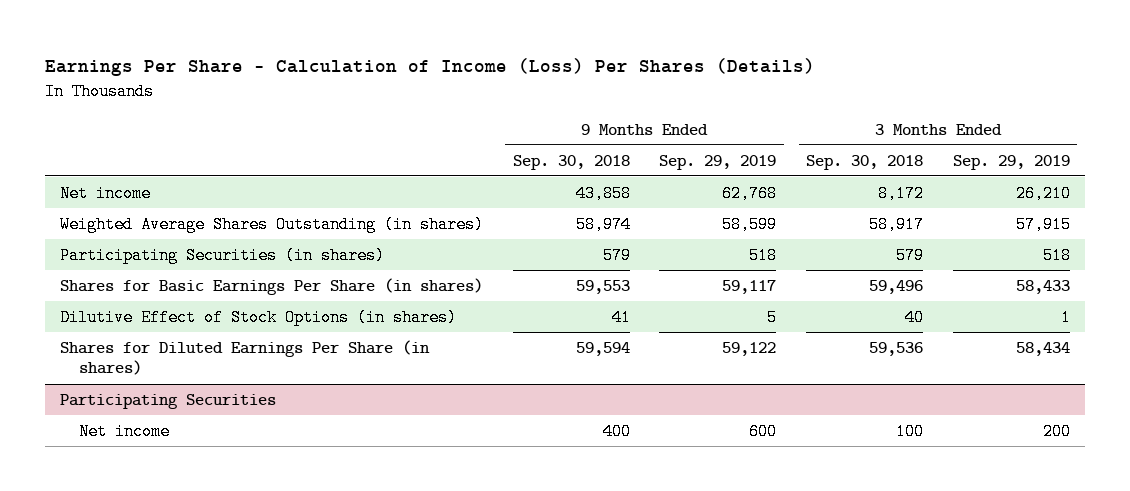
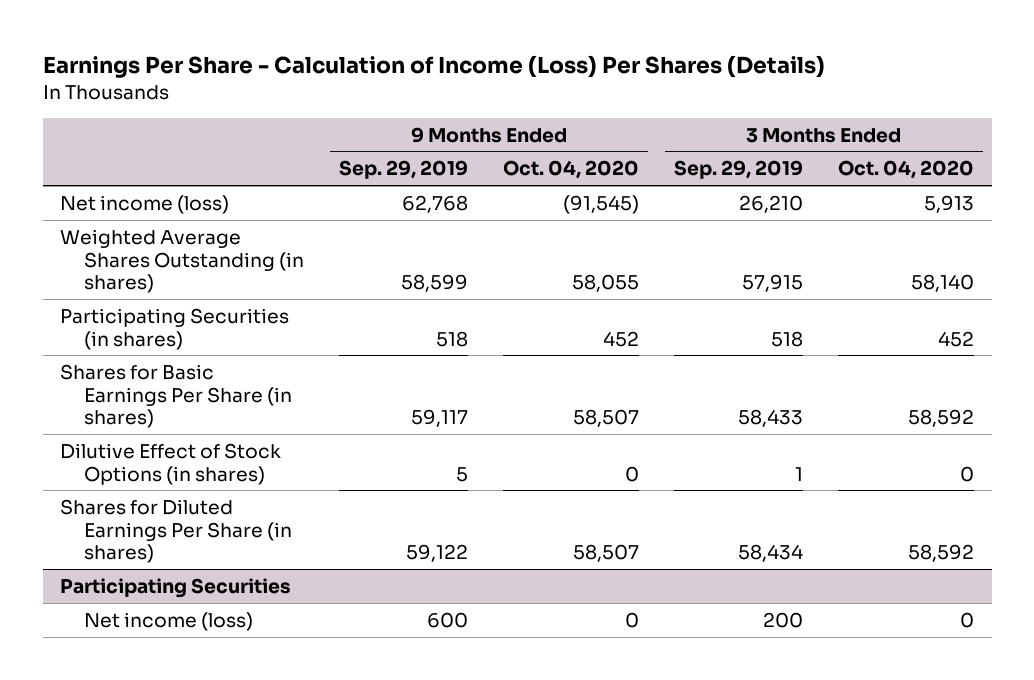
- | 9 Months Ended Sep. 30, 2018 | 9 Months Ended Sep. 29, 2019 | 3 Months Ended Sep. 30, 2018 | 3 Months Ended Sep. 29, 2019
+ | 9 Months Ended Sep. 29, 2019 | 9 Months Ended Oct. 04, 2020 | 3 Months Ended Sep. 29, 2019 | 3 Months Ended Oct. 04, 2020
- Net income | 43,858 | 62,768 | 8,172 | 26,210
+ Net income (loss) | 62,768 | (91,545) | 26,210 | 5,913
@ Participating Securities
- Net income | 400 | 600 | 100 | 200
+ Net income (loss) | 600 | 0 | 200 | 0

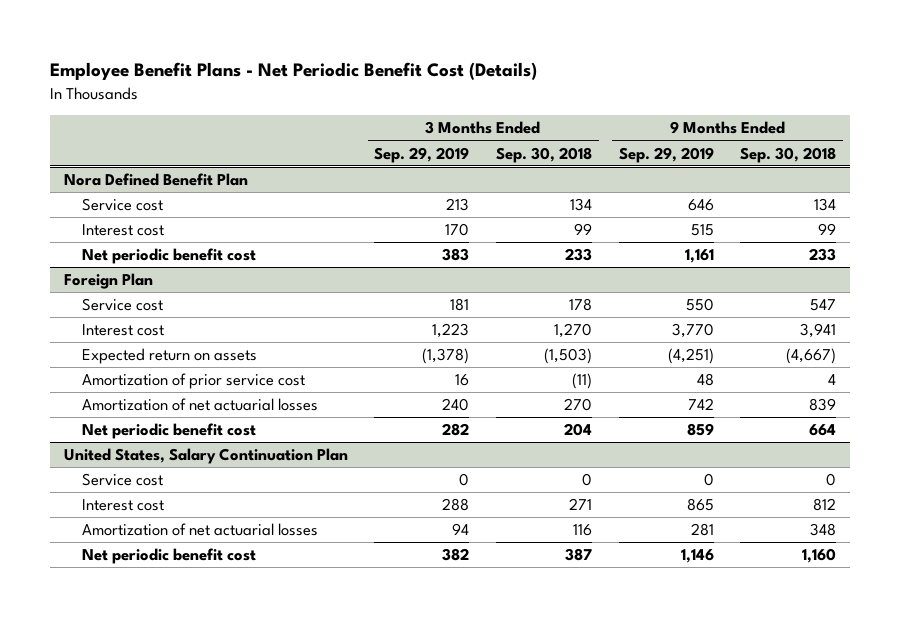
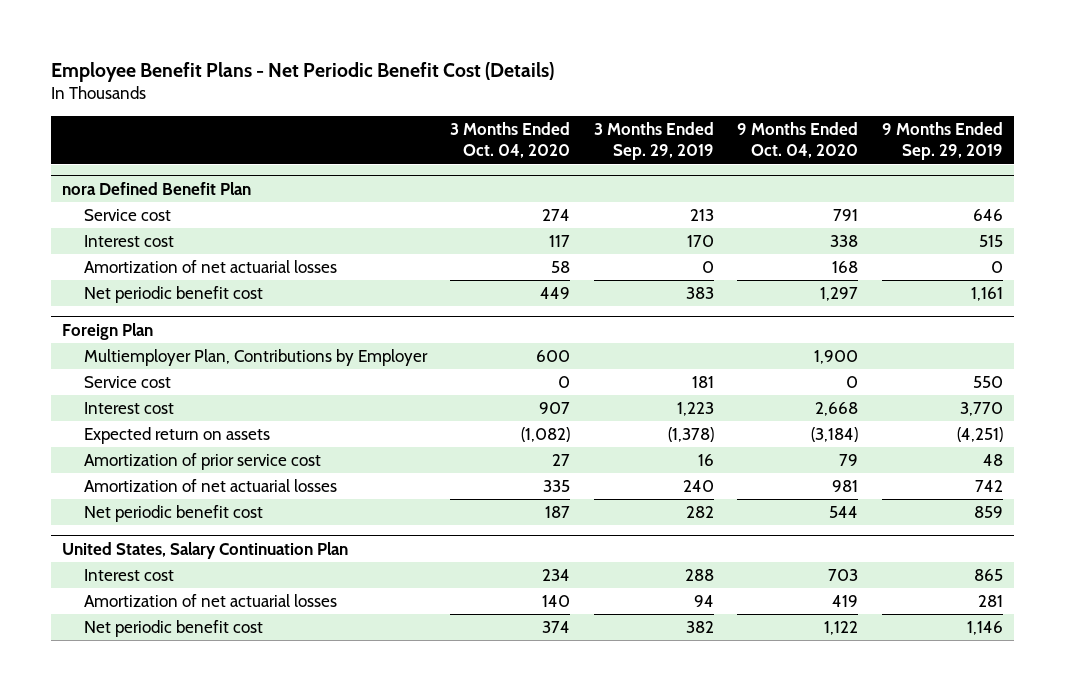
- | 3 Months Ended Sep. 29, 2019 | 3 Months Ended Sep. 30, 2018 | 9 Months Ended Sep. 29, 2019 | 9 Months Ended Sep. 30, 2018
+ | 3 Months Ended Oct. 04, 2020 | 3 Months Ended Sep. 29, 2019 | 9 Months Ended Oct. 04, 2020 | 9 Months Ended Sep. 29, 2019
- Nora Defined Benefit Plan
+ nora Defined Benefit Plan
+ Amortization of net actuarial losses | 58 | 0 | 168 | 0
@ Foreign Plan
+ Multiemployer Plan, Contributions by Employer | 600 | | 1,900 |
@ United States, Salary Continuation Plan
- Service cost | 0 | 0 | 0 | 0

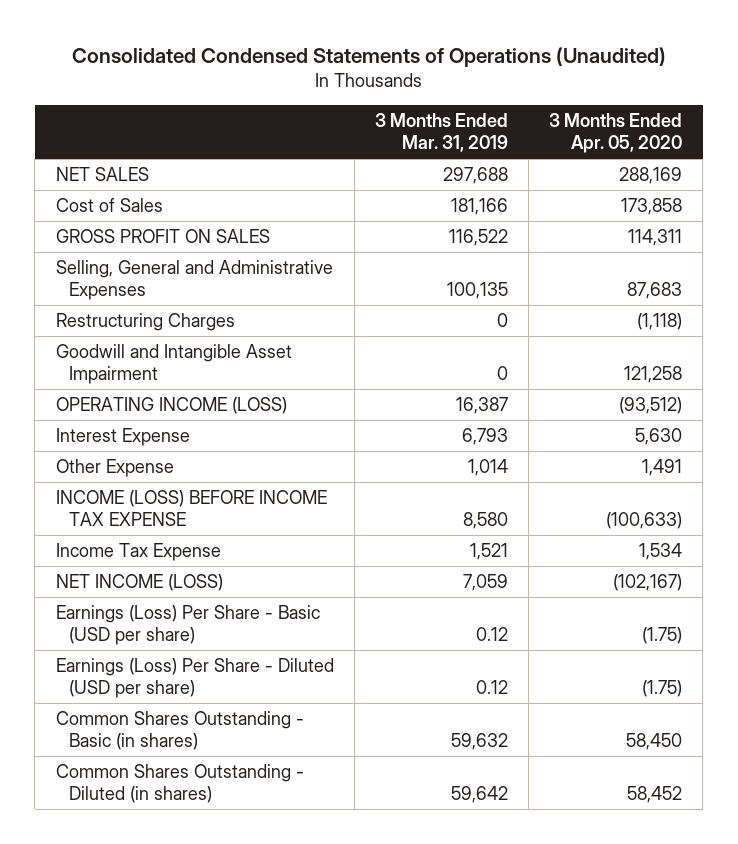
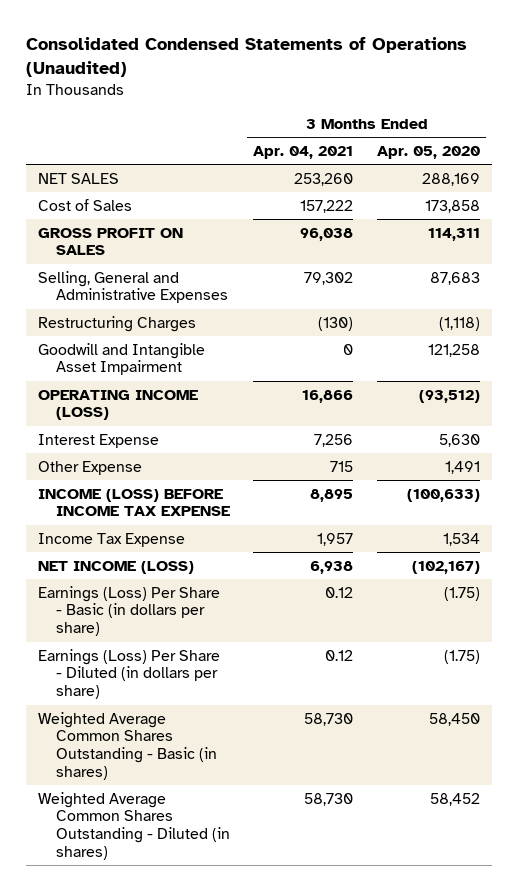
- | 3 Months Ended Mar. 31, 2019 | 3 Months Ended Apr. 05, 2020
+ | 3 Months Ended Apr. 04, 2021 | 3 Months Ended Apr. 05, 2020
- Earnings (Loss) Per Share - Basic (USD per share) | 0.12 | (1.75)
- Earnings (Loss) Per Share - Diluted (USD per share) | 0.12 | (1.75)
- Common Shares Outstanding - Basic (in shares) | 59,632 | 58,450
- Common Shares Outstanding - Diluted (in shares) | 59,642 | 58,452
+ Earnings (Loss) Per Share - Basic (in dollars per share) | 0.12 | (1.75)
+ Earnings (Loss) Per Share - Diluted (in dollars per share) | 0.12 | (1.75)
+ Weighted Average Common Shares Outstanding - Basic (in shares) | 58,730 | 58,450
+ Weighted Average Common Shares Outstanding - Diluted (in shares) | 58,730 | 58,452

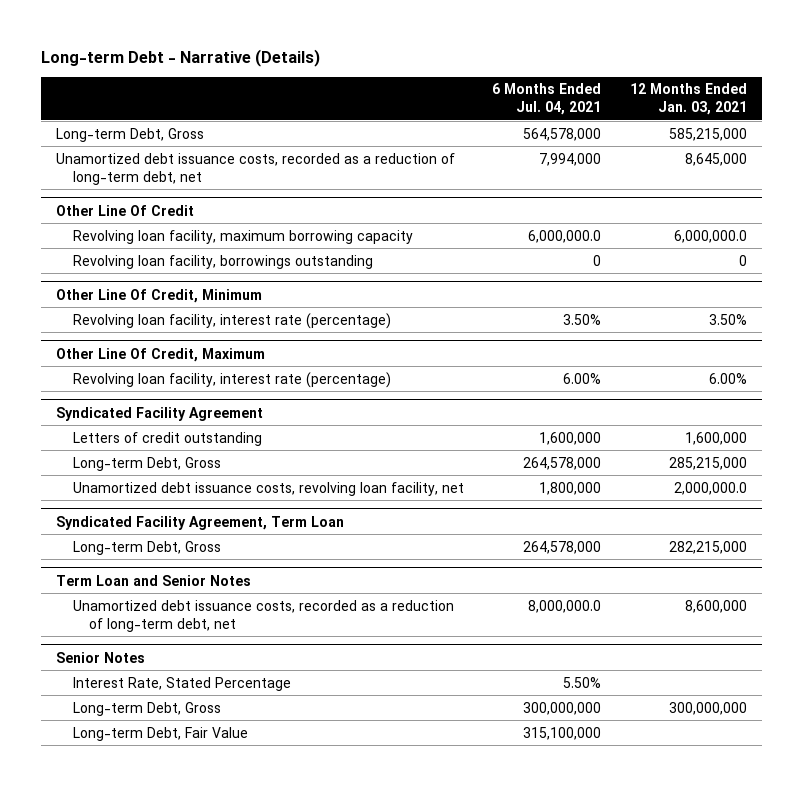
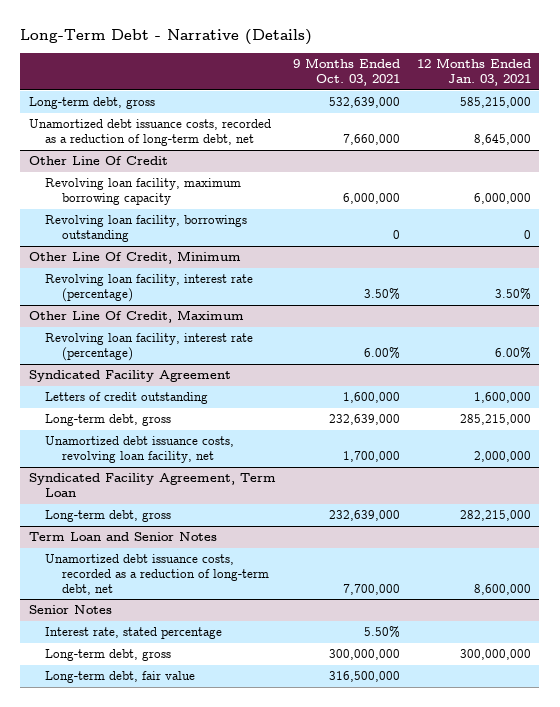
- Long-term Debt - Narrative (Details)
+ Long-Term Debt - Narrative (Details)
- | 6 Months Ended Jul. 04, 2021 | 12 Months Ended Jan. 03, 2021
+ | 9 Months Ended Oct. 03, 2021 | 12 Months Ended Jan. 03, 2021
- Long-term Debt, Gross | 564,578,000 | 585,215,000
+ Long-term debt, gross | 532,639,000 | 585,215,000
@ Other Line Of Credit
- Revolving loan facility, maximum borrowing capacity | 6,000,000.0 | 6,000,000.0
+ Revolving loan facility, maximum borrowing capacity | 6,000,000 | 6,000,000
@ Syndicated Facility Agreement
- Long-term Debt, Gross | 264,578,000 | 285,215,000
- Unamortized debt issuance costs, revolving loan facility, net | 1,800,000 | 2,000,000.0
+ Long-term debt, gross | 232,639,000 | 285,215,000
+ Unamortized debt issuance costs, revolving loan facility, net | 1,700,000 | 2,000,000
@ Syndicated Facility Agreement, Term Loan
- Long-term Debt, Gross | 264,578,000 | 282,215,000
+ Long-term debt, gross | 232,639,000 | 282,215,000
@ Senior Notes
- Interest Rate, Stated Percentage | 5.50% |
- Long-term Debt, Gross | 300,000,000 | 300,000,000
- Long-term Debt, Fair Value | 315,100,000 |
+ Interest rate, stated percentage | 5.50% |
+ Long-term debt, gross | 300,000,000 | 300,000,000
+ Long-term debt, fair value | 316,500,000 |

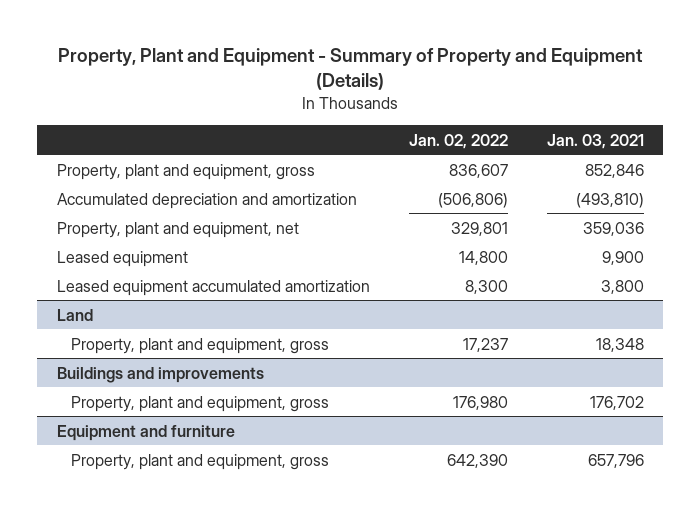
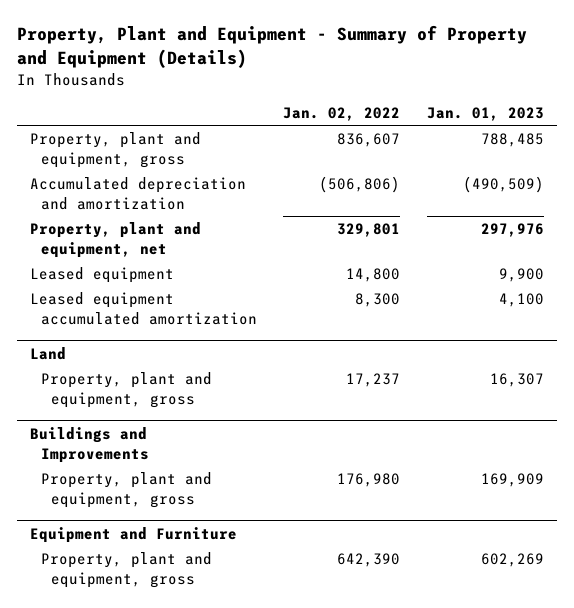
- | Jan. 02, 2022 | Jan. 03, 2021
+ | Jan. 02, 2022 | Jan. 01, 2023
- Buildings and improvements
+ Buildings and Improvements
- Equipment and furniture
+ Equipment and Furniture

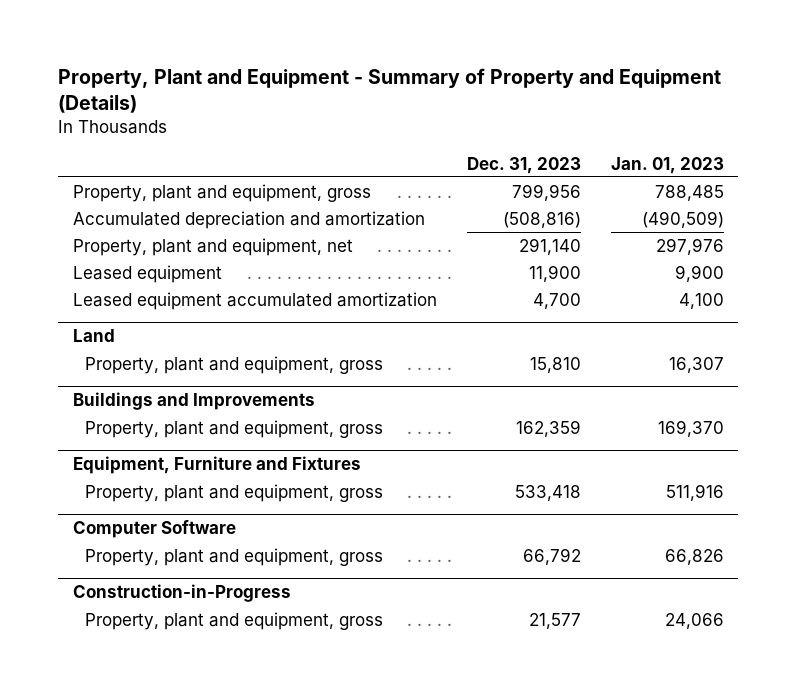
- | Jan. 02, 2022 | Jan. 01, 2023
+ | Dec. 31, 2023 | Jan. 01, 2023
@ Buildings and Improvements
- Property, plant and equipment, gross | 176,980 | 169,909
- Equipment and Furniture
- Property, plant and equipment, gross | 642,390 | 602,269
@ Buildings and Improvements
+ Property, plant and equipment, gross | 162,359 | 169,370
+ Equipment, Furniture and Fixtures
+ Property, plant and equipment, gross | 533,418 | 511,916
+ Computer Software
+ Property, plant and equipment, gross | 66,792 | 66,826
+ Construction-in-Progress
+ Property, plant and equipment, gross | 21,577 | 24,066

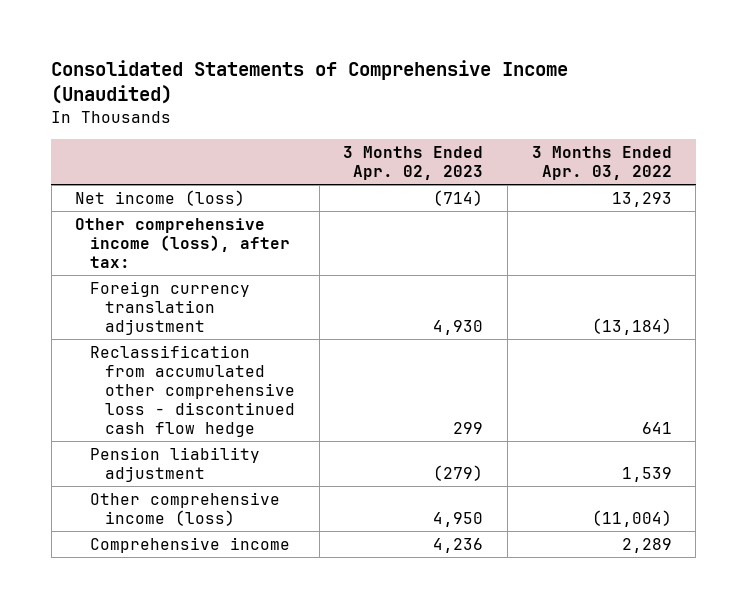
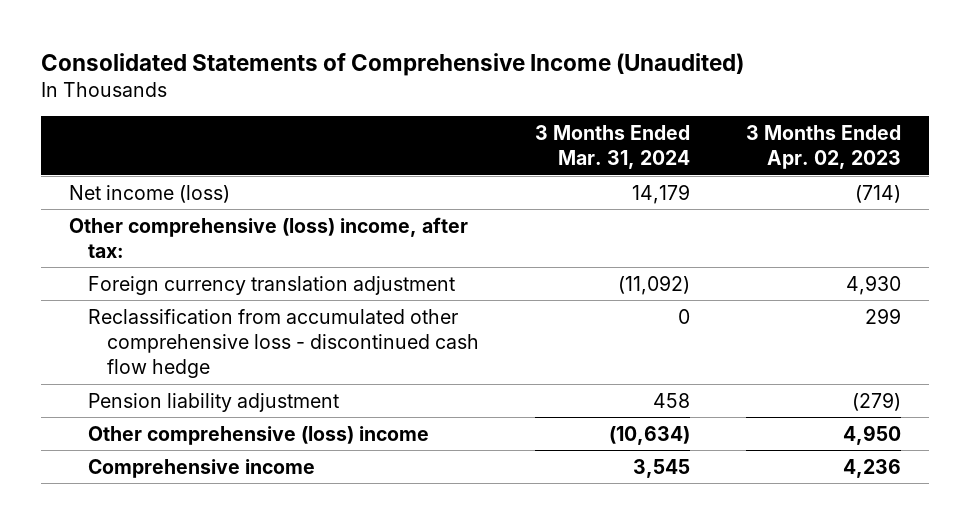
- | 3 Months Ended Apr. 02, 2023 | 3 Months Ended Apr. 03, 2022
+ | 3 Months Ended Mar. 31, 2024 | 3 Months Ended Apr. 02, 2023
- Other comprehensive income (loss), after tax:
+ Other comprehensive (loss) income, after tax:
- Other comprehensive income (loss) | 4,950 | (11,004)
+ Other comprehensive (loss) income | (10,634) | 4,950

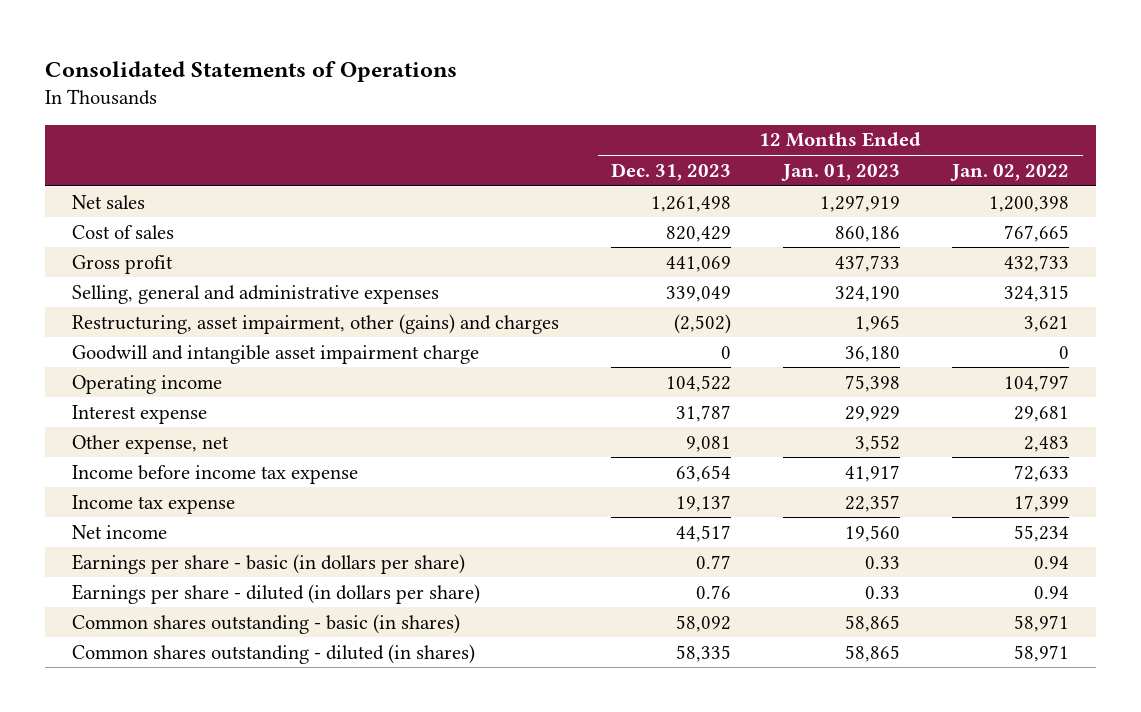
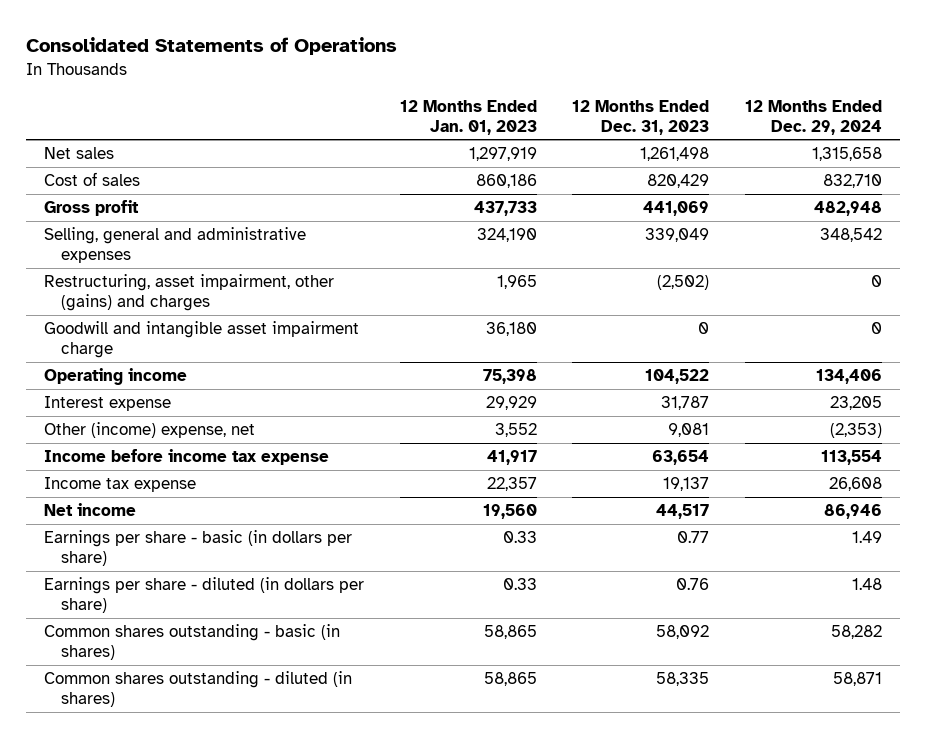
- | 12 Months Ended Dec. 31, 2023 | 12 Months Ended Jan. 01, 2023 | 12 Months Ended Jan. 02, 2022
+ | 12 Months Ended Jan. 01, 2023 | 12 Months Ended Dec. 31, 2023 | 12 Months Ended Dec. 29, 2024
- Other expense, net | 9,081 | 3,552 | 2,483
+ Other (income) expense, net | 3,552 | 9,081 | (2,353)

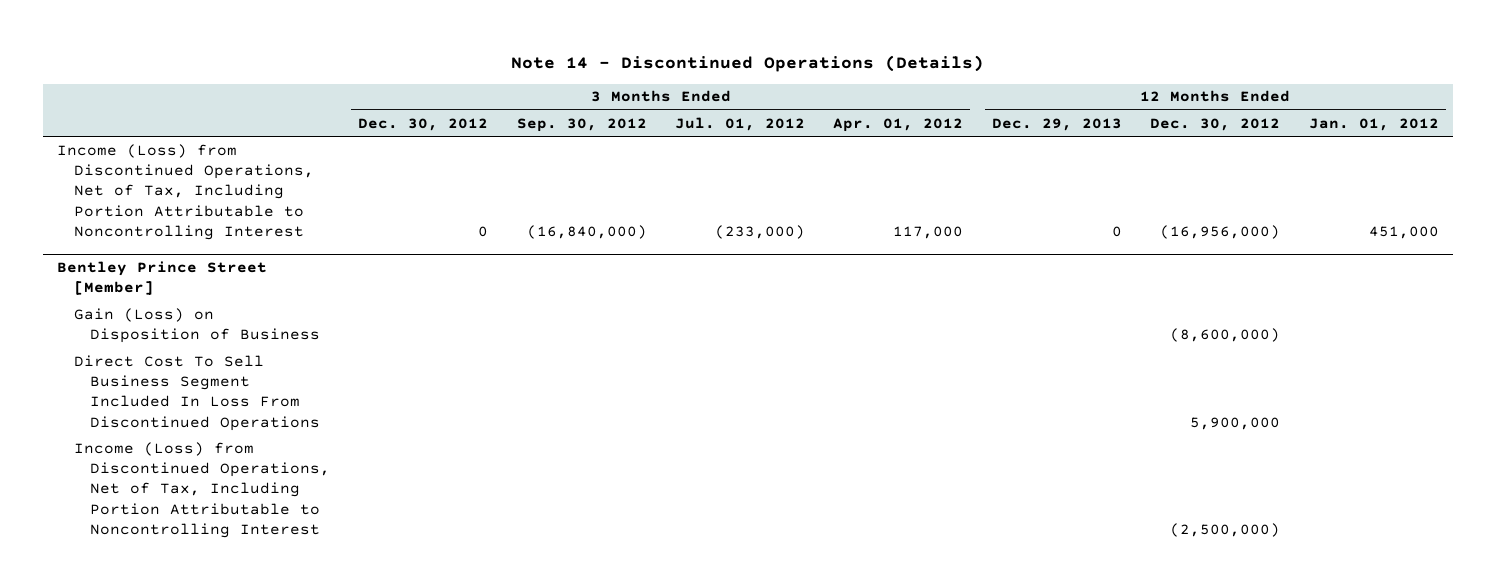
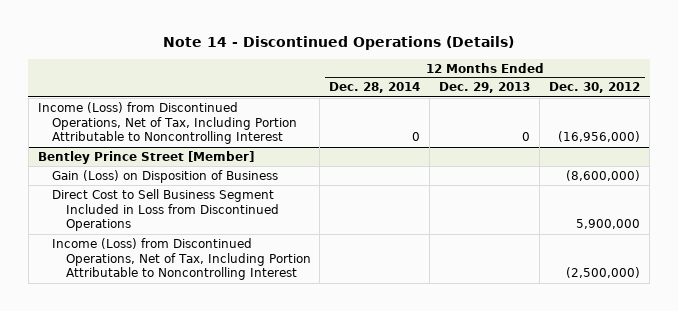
- | 3 Months Ended Dec. 30, 2012 | 3 Months Ended Sep. 30, 2012 | 3 Months Ended Jul. 01, 2012 | 3 Months Ended Apr. 01, 2012 | 12 Months Ended Dec. 29, 2013 | 12 Months Ended Dec. 30, 2012 | 12 Months Ended Jan. 01, 2012
+ | 12 Months Ended Dec. 28, 2014 | 12 Months Ended Dec. 29, 2013 | 12 Months Ended Dec. 30, 2012
@ Bentley Prince Street [Member]
- Direct Cost To Sell Business Segment Included In Loss From Discontinued Operations | | | | | | 5,900,000 |
+ Direct Cost to Sell Business Segment Included in Loss from Discontinued Operations | | | 5,900,000

